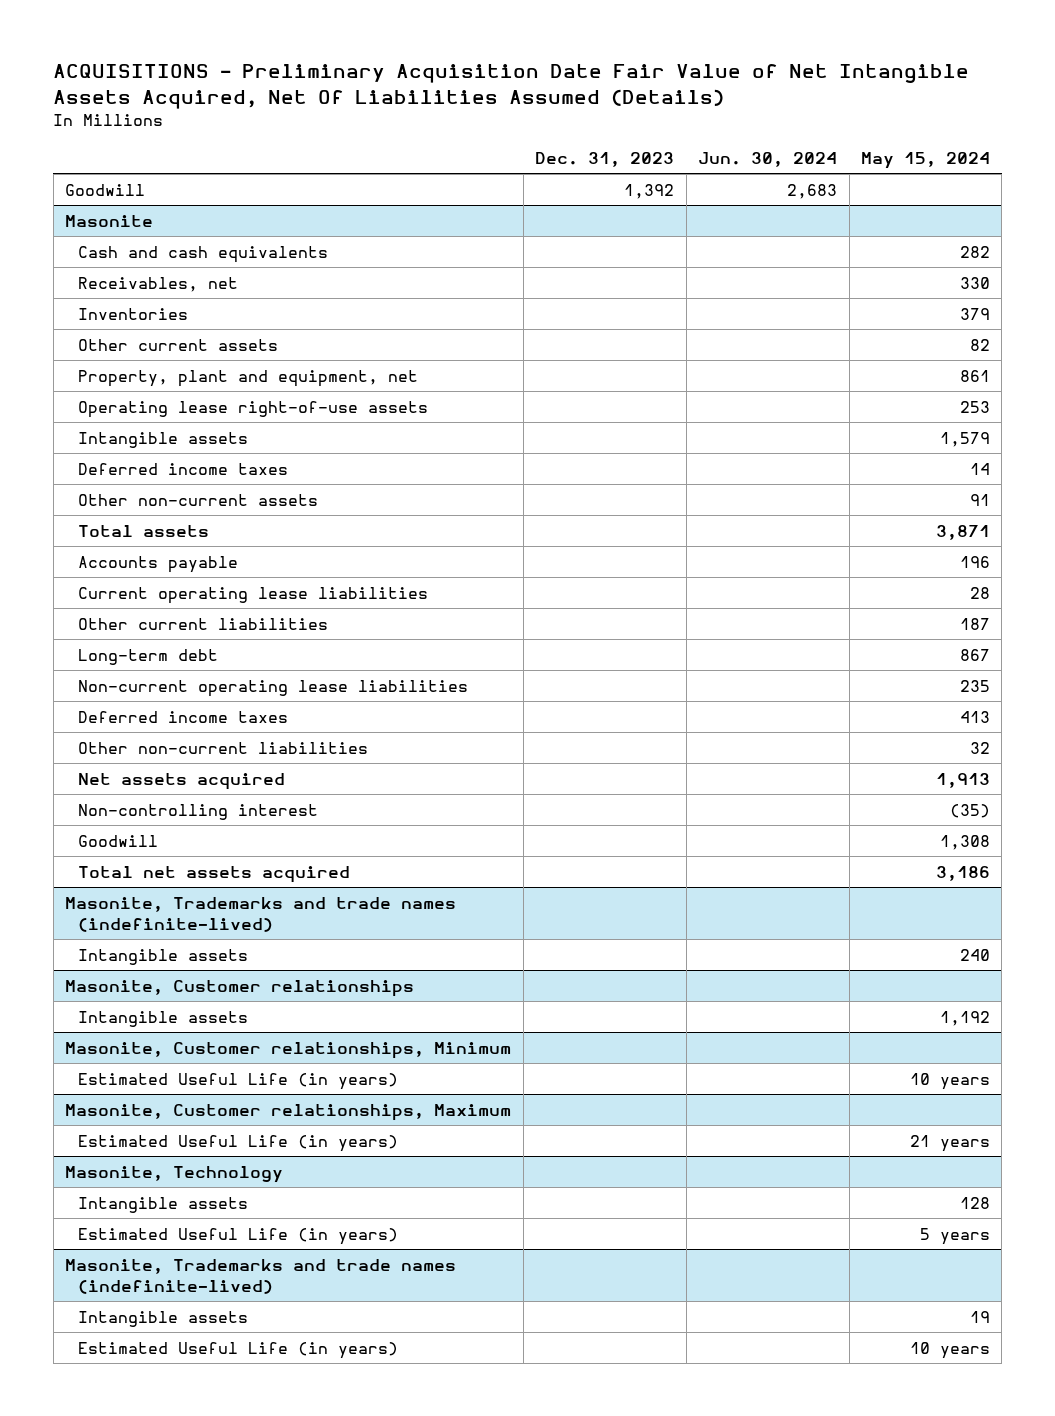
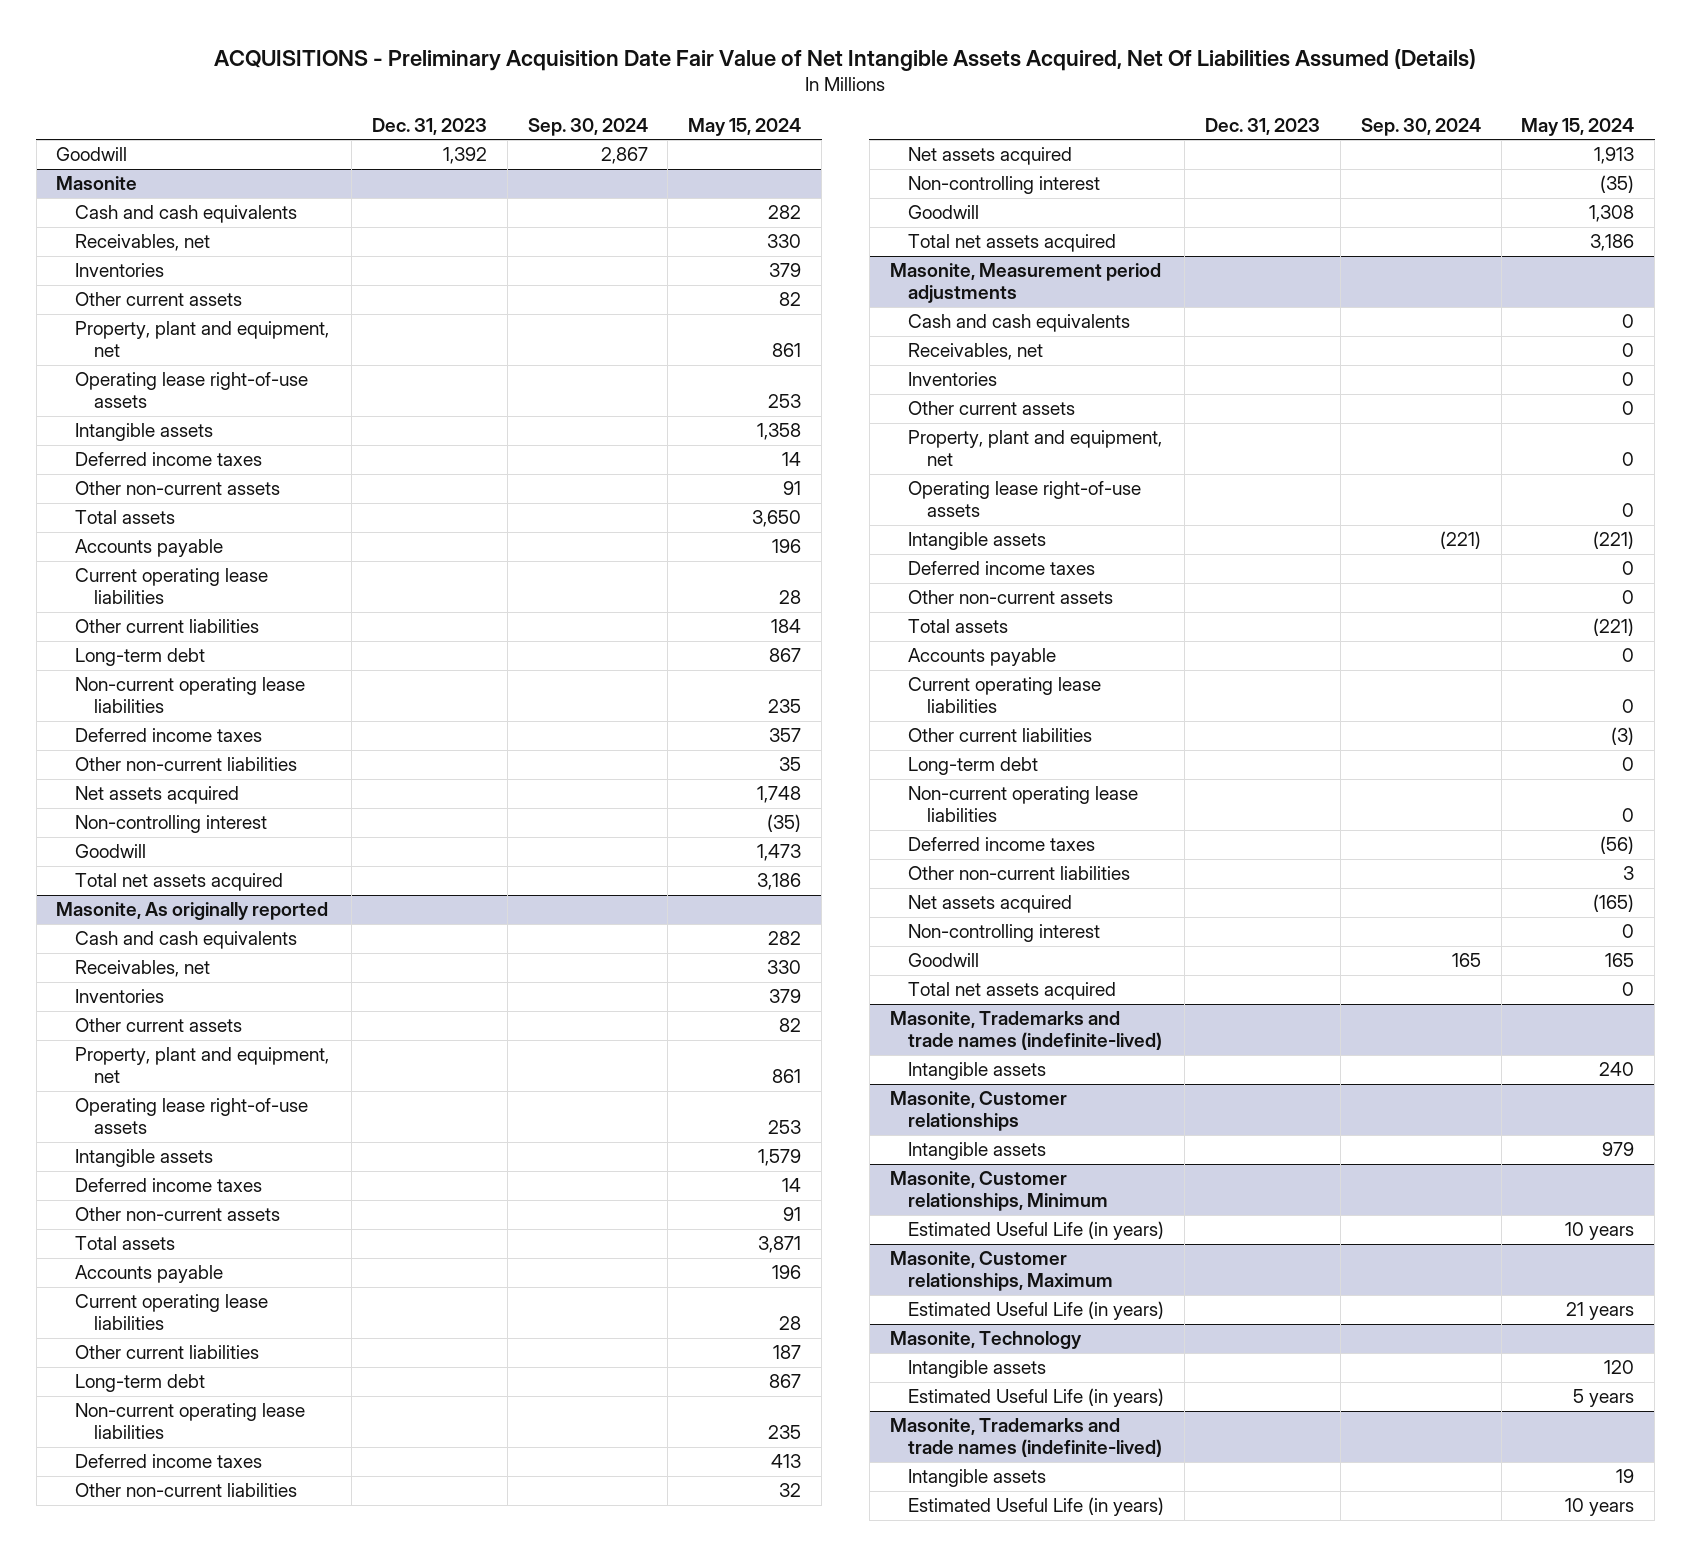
- | Dec. 31, 2023 | Jun. 30, 2024 | May 15, 2024
+ | Dec. 31, 2023 | Sep. 30, 2024 | May 15, 2024
@ Masonite
+ Intangible assets | | | 1,358
+ Deferred income taxes | | | 14
+ Other non-current assets | | | 91
+ Total assets | | | 3,650
+ Accounts payable | | | 196
+ Current operating lease liabilities | | | 28
+ Other current liabilities | | | 184
+ Long-term debt | | | 867
+ Non-current operating lease liabilities | | | 235
+ Deferred income taxes | | | 357
+ Other non-current liabilities | | | 35
+ Net assets acquired | | | 1,748
+ Non-controlling interest | | | (35)
+ Goodwill | | | 1,473
+ Total net assets acquired | | | 3,186
+ Masonite, As originally reported
+ Cash and cash equivalents | | | 282
+ Receivables, net | | | 330
+ Inventories | | | 379
+ Other current assets | | | 82
+ Property, plant and equipment, net | | | 861
+ Operating lease right-of-use assets | | | 253
+ Masonite, Measurement period adjustments
+ Cash and cash equivalents | | | 0
+ Receivables, net | | | 0
+ Inventories | | | 0
+ Other current assets | | | 0
+ Property, plant and equipment, net | | | 0
+ Operating lease right-of-use assets | | | 0
+ Intangible assets | | (221) | (221)
+ Deferred income taxes | | | 0
+ Other non-current assets | | | 0
+ Total assets | | | (221)
+ Accounts payable | | | 0
+ Current operating lease liabilities | | | 0
+ Other current liabilities | | | (3)
+ Long-term debt | | | 0
+ Non-current operating lease liabilities | | | 0
+ Deferred income taxes | | | (56)
+ Other non-current liabilities | | | 3
+ Net assets acquired | | | (165)
+ Non-controlling interest | | | 0
+ Goodwill | | 165 | 165
+ Total net assets acquired | | | 0
@ Masonite, Customer relationships
- Intangible assets | | | 1,192
+ Intangible assets | | | 979
@ Masonite, Technology
- Intangible assets | | | 128
+ Intangible assets | | | 120

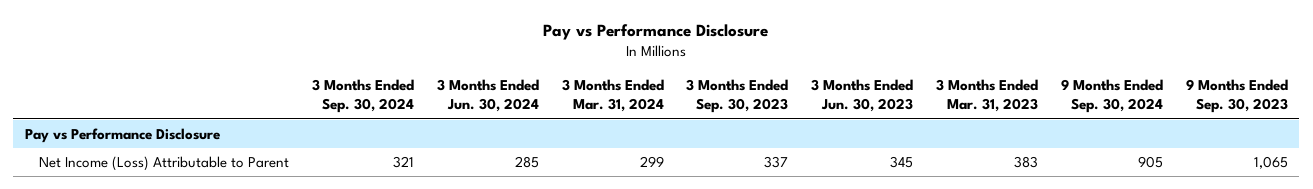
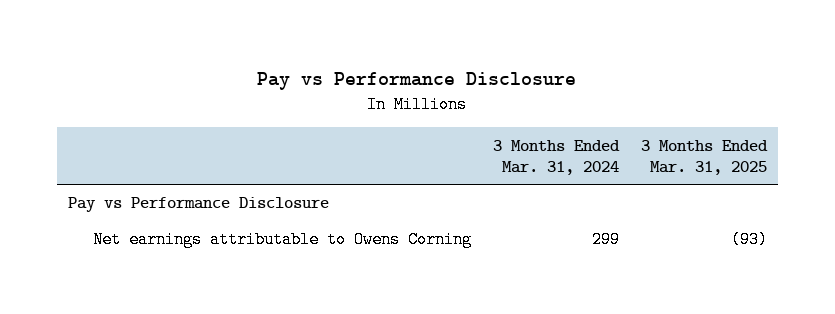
- | 3 Months Ended Sep. 30, 2024 | 3 Months Ended Jun. 30, 2024 | 3 Months Ended Mar. 31, 2024 | 3 Months Ended Sep. 30, 2023 | 3 Months Ended Jun. 30, 2023 | 3 Months Ended Mar. 31, 2023 | 9 Months Ended Sep. 30, 2024 | 9 Months Ended Sep. 30, 2023
+ | 3 Months Ended Mar. 31, 2024 | 3 Months Ended Mar. 31, 2025
- Net Income (Loss) Attributable to Parent | 321 | 285 | 299 | 337 | 345 | 383 | 905 | 1,065
+ Net earnings attributable to Owens Corning | 299 | (93)

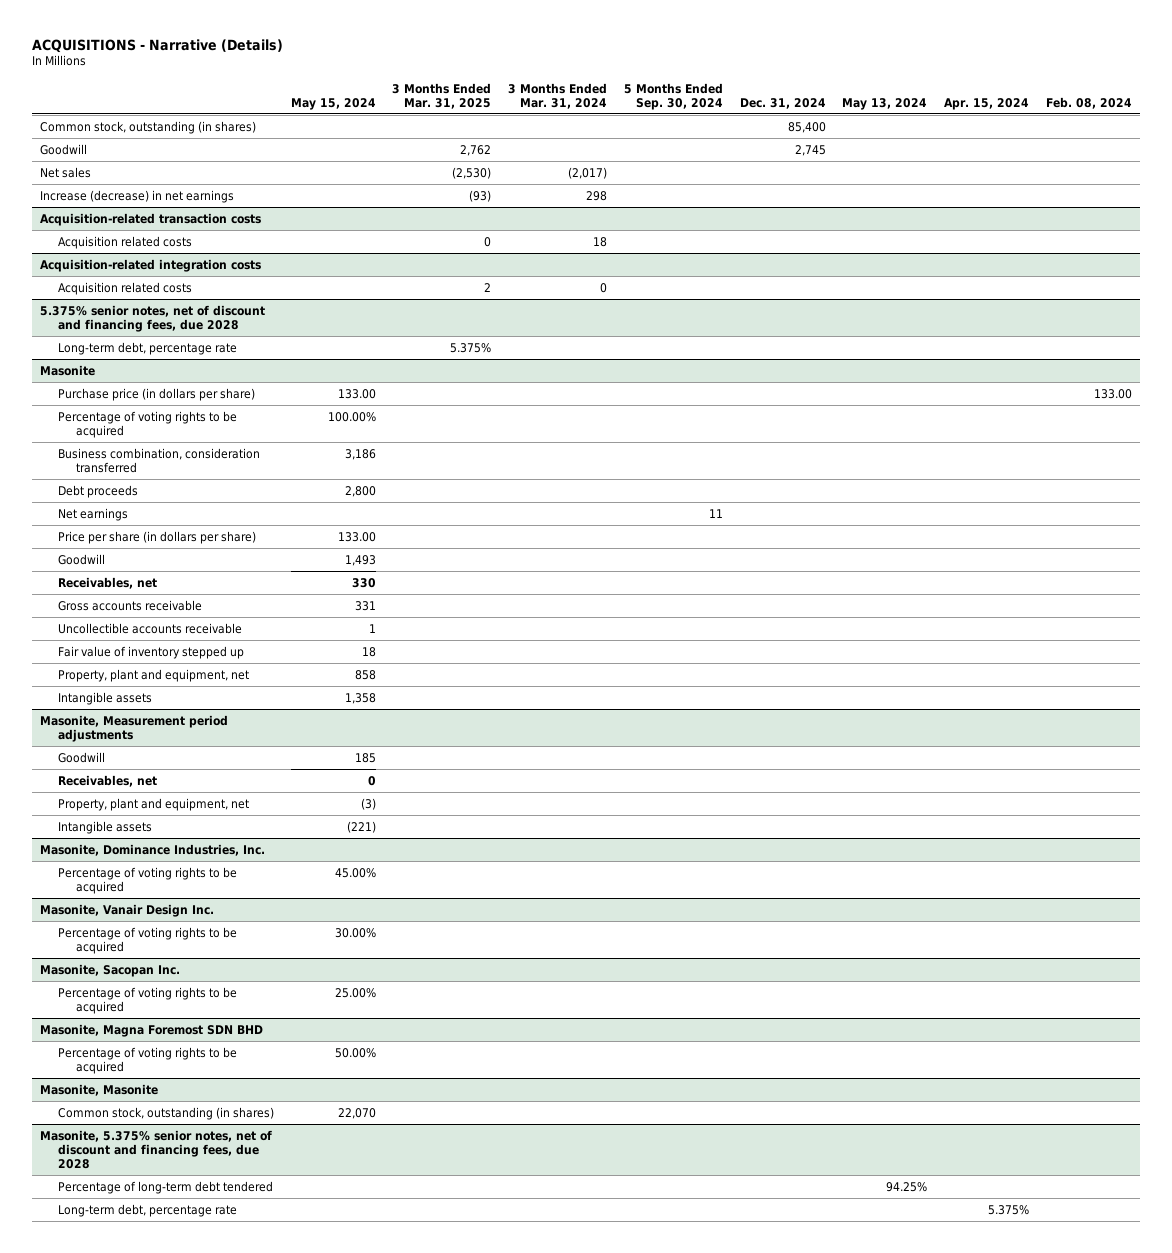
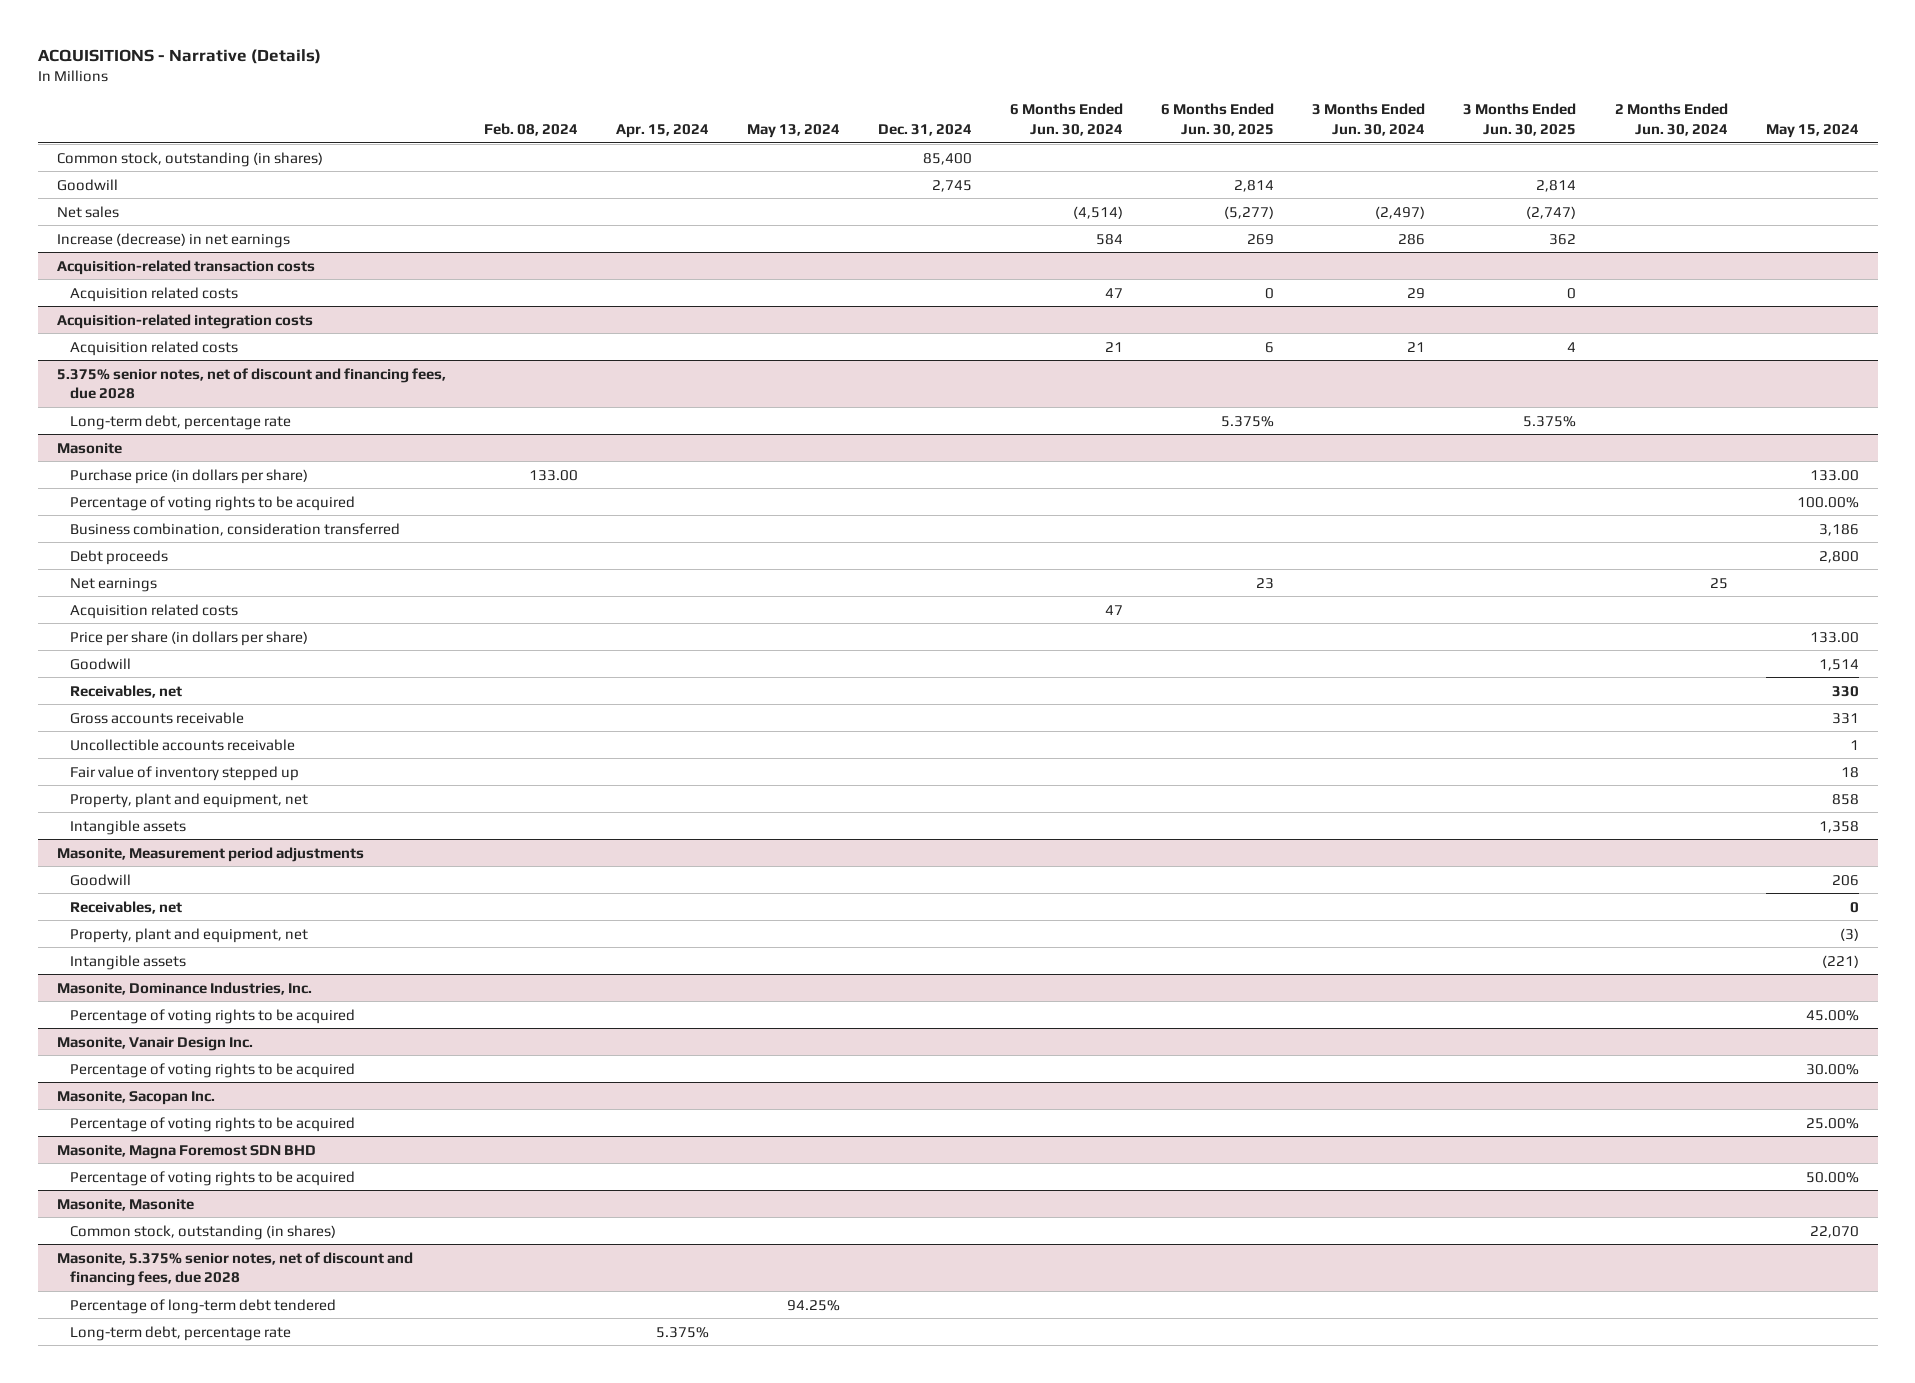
- | May 15, 2024 | 3 Months Ended Mar. 31, 2025 | 3 Months Ended Mar. 31, 2024 | 5 Months Ended Sep. 30, 2024 | Dec. 31, 2024 | May 13, 2024 | Apr. 15, 2024 | Feb. 08, 2024
+ | Feb. 08, 2024 | Apr. 15, 2024 | May 13, 2024 | Dec. 31, 2024 | 6 Months Ended Jun. 30, 2024 | 6 Months Ended Jun. 30, 2025 | 3 Months Ended Jun. 30, 2024 | 3 Months Ended Jun. 30, 2025 | 2 Months Ended Jun. 30, 2024 | May 15, 2024
@ Masonite
+ Acquisition related costs | | | | | 47 | | | | |
- Goodwill | 1,493 | | | | | | |
+ Goodwill | | | | | | | | | | 1,514
@ Masonite, Measurement period adjustments
- Goodwill | 185 | | | | | | |
+ Goodwill | | | | | | | | | | 206

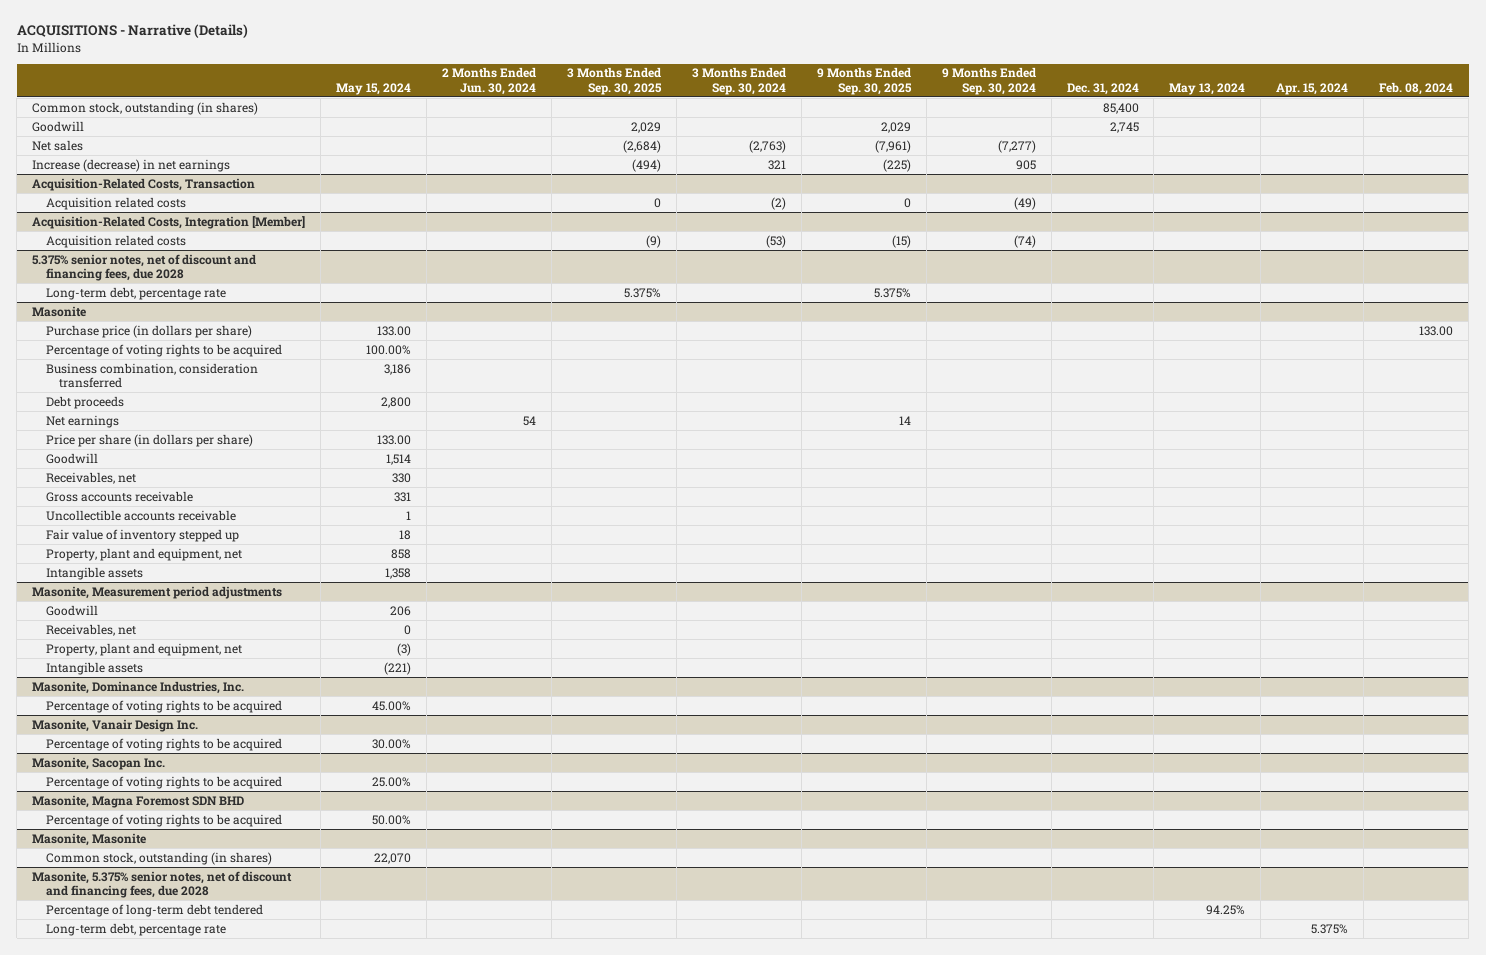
- | Feb. 08, 2024 | Apr. 15, 2024 | May 13, 2024 | Dec. 31, 2024 | 6 Months Ended Jun. 30, 2024 | 6 Months Ended Jun. 30, 2025 | 3 Months Ended Jun. 30, 2024 | 3 Months Ended Jun. 30, 2025 | 2 Months Ended Jun. 30, 2024 | May 15, 2024
+ | May 15, 2024 | 2 Months Ended Jun. 30, 2024 | 3 Months Ended Sep. 30, 2025 | 3 Months Ended Sep. 30, 2024 | 9 Months Ended Sep. 30, 2025 | 9 Months Ended Sep. 30, 2024 | Dec. 31, 2024 | May 13, 2024 | Apr. 15, 2024 | Feb. 08, 2024
- Acquisition-related transaction costs
+ Acquisition-Related Costs, Transaction
- Acquisition-related integration costs
+ Acquisition-Related Costs, Integration [Member]
@ Masonite
- Net earnings | | | | | | 23 | | | 25 |
- Acquisition related costs | | | | | 47 | | | | |
+ Net earnings | | 54 | | | 14 | | | | |

